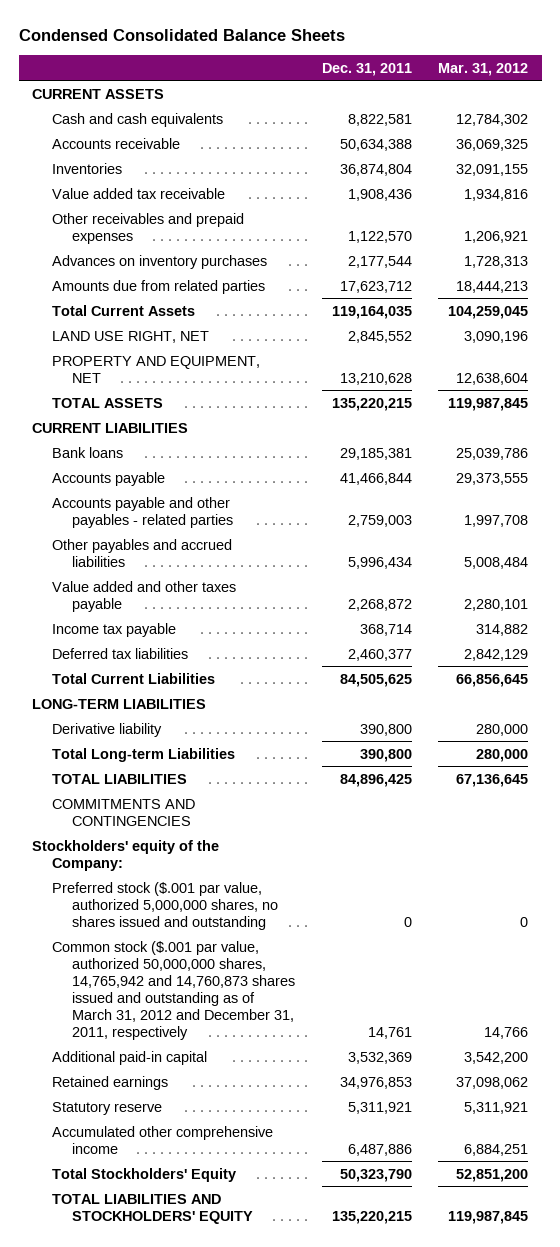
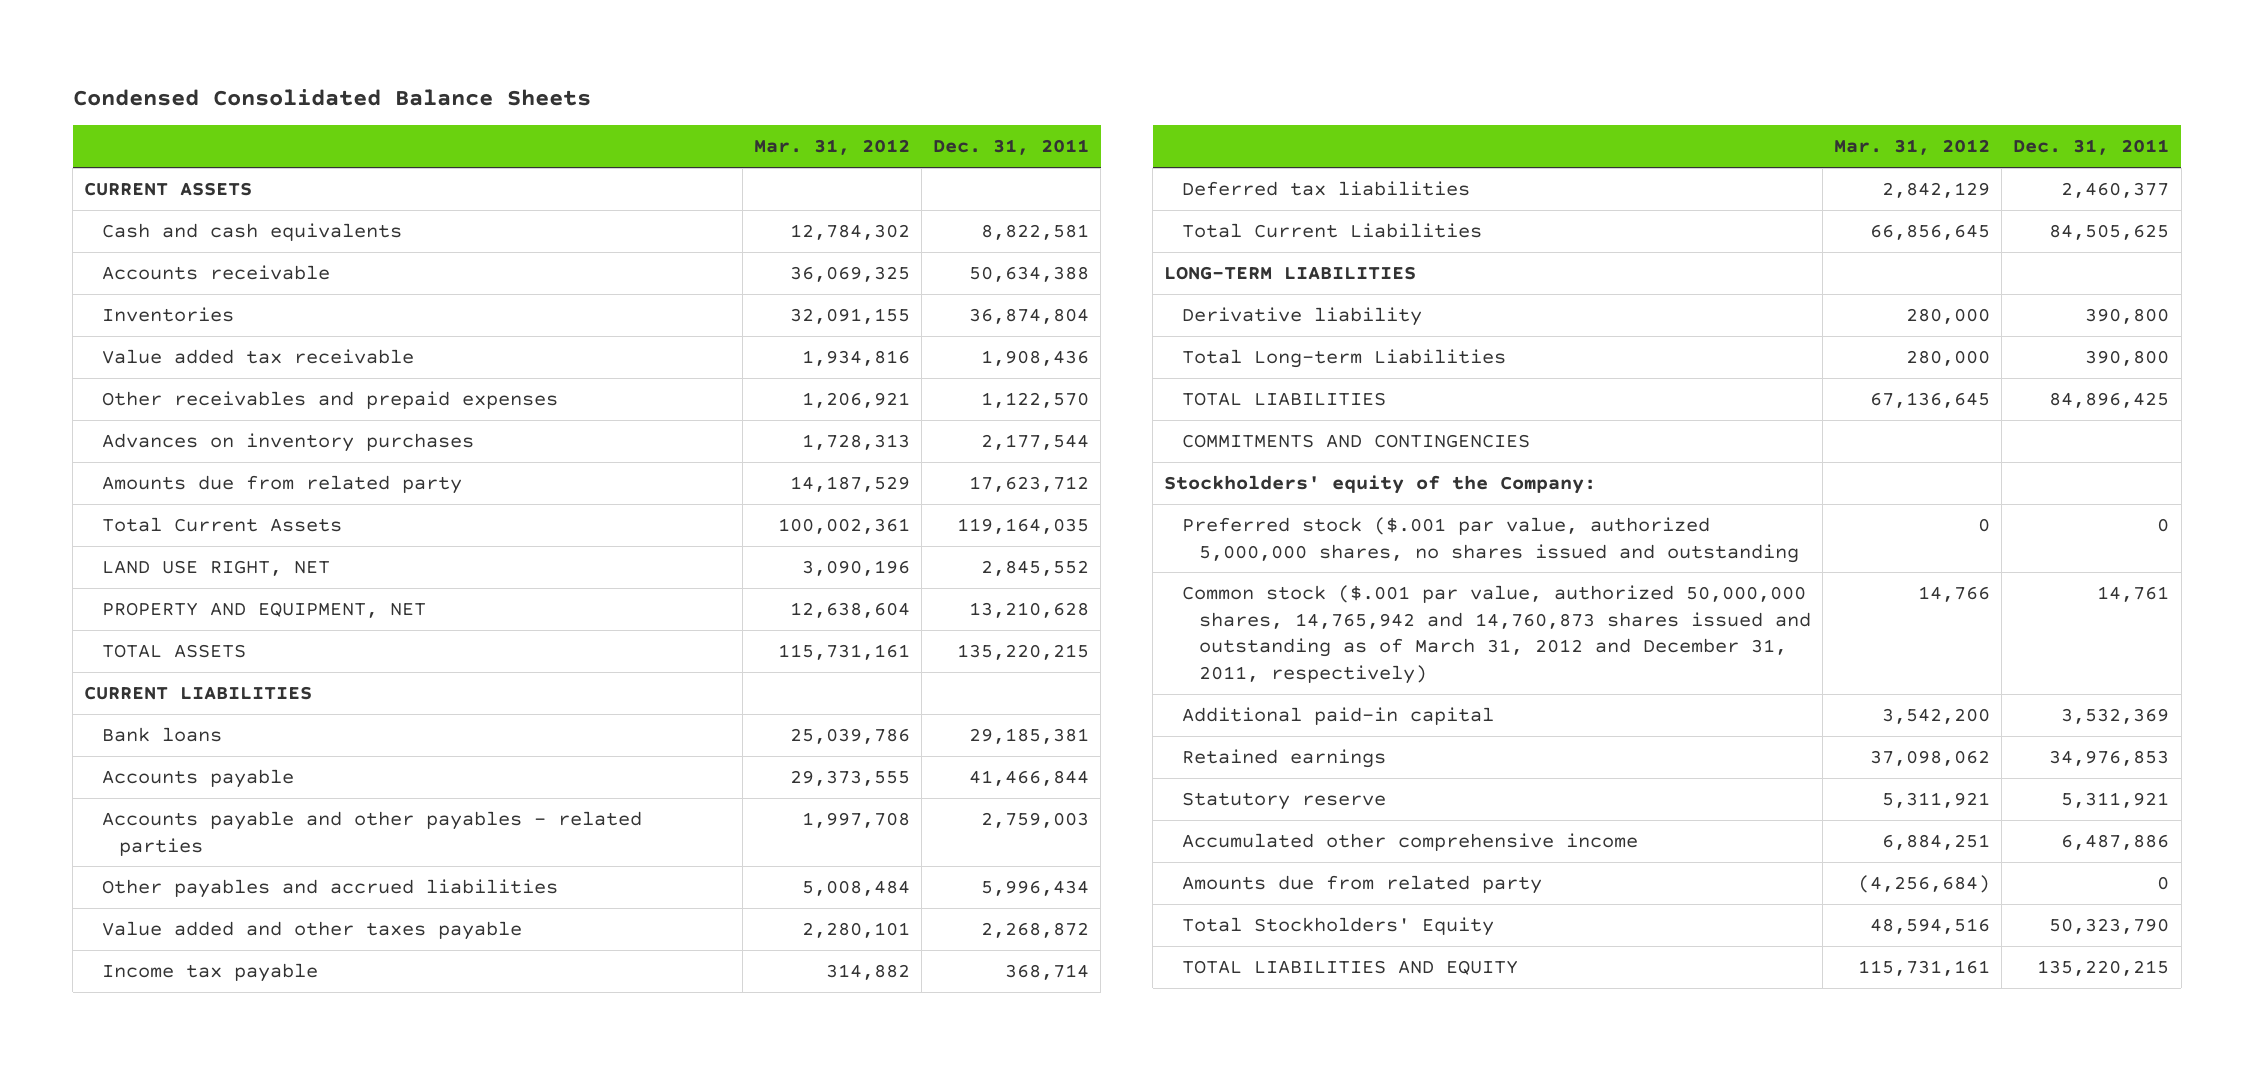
- | Dec. 31, 2011 | Mar. 31, 2012
+ | Mar. 31, 2012 | Dec. 31, 2011
- Amounts due from related parties | 17,623,712 | 18,444,213
- Total Current Assets | 119,164,035 | 104,259,045
+ Amounts due from related party | 14,187,529 | 17,623,712
+ Total Current Assets | 100,002,361 | 119,164,035
- TOTAL ASSETS | 135,220,215 | 119,987,845
+ TOTAL ASSETS | 115,731,161 | 135,220,215
- Common stock ($.001 par value, authorized 50,000,000 shares, 14,765,942 and 14,760,873 shares issued and outstanding as of March 31, 2012 and December 31, 2011, respectively | 14,761 | 14,766
+ Common stock ($.001 par value, authorized 50,000,000 shares, 14,765,942 and 14,760,873 shares issued and outstanding as of March 31, 2012 and December 31, 2011, respectively) | 14,766 | 14,761
- Total Stockholders' Equity | 50,323,790 | 52,851,200
- TOTAL LIABILITIES AND STOCKHOLDERS' EQUITY | 135,220,215 | 119,987,845
+ Amounts due from related party | (4,256,684) | 0
+ Total Stockholders' Equity | 48,594,516 | 50,323,790
+ TOTAL LIABILITIES AND EQUITY | 115,731,161 | 135,220,215

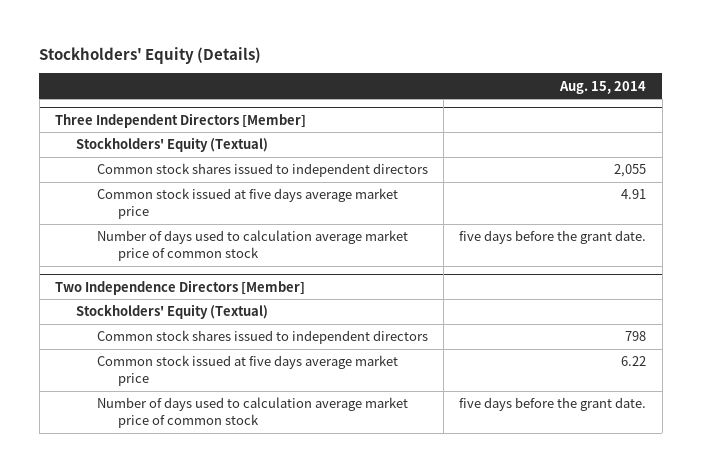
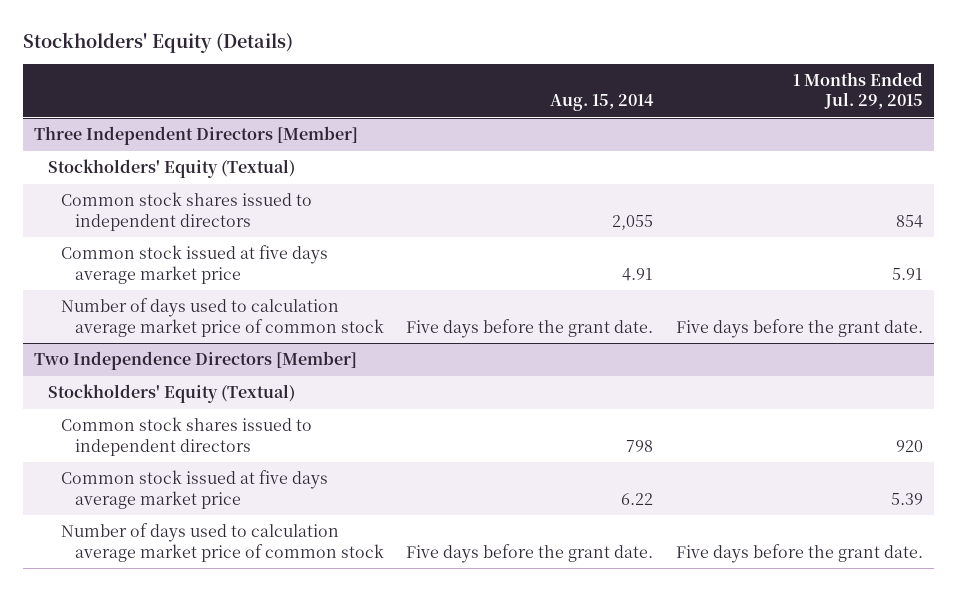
- | Aug. 15, 2014
+ | Aug. 15, 2014 | 1 Months Ended Jul. 29, 2015
@ Three Independent Directors [Member]
- Number of days used to calculation average market price of common stock | five days before the grant date.
+ Number of days used to calculation average market price of common stock | Five days before the grant date. | Five days before the grant date.
@ Two Independence Directors [Member]
- Number of days used to calculation average market price of common stock | five days before the grant date.
+ Number of days used to calculation average market price of common stock | Five days before the grant date. | Five days before the grant date.

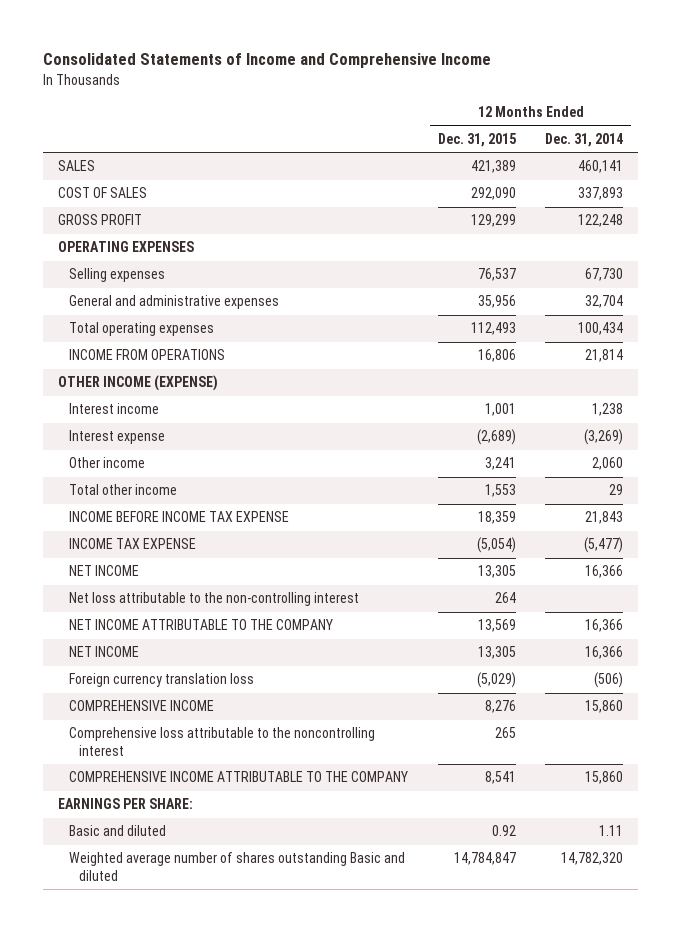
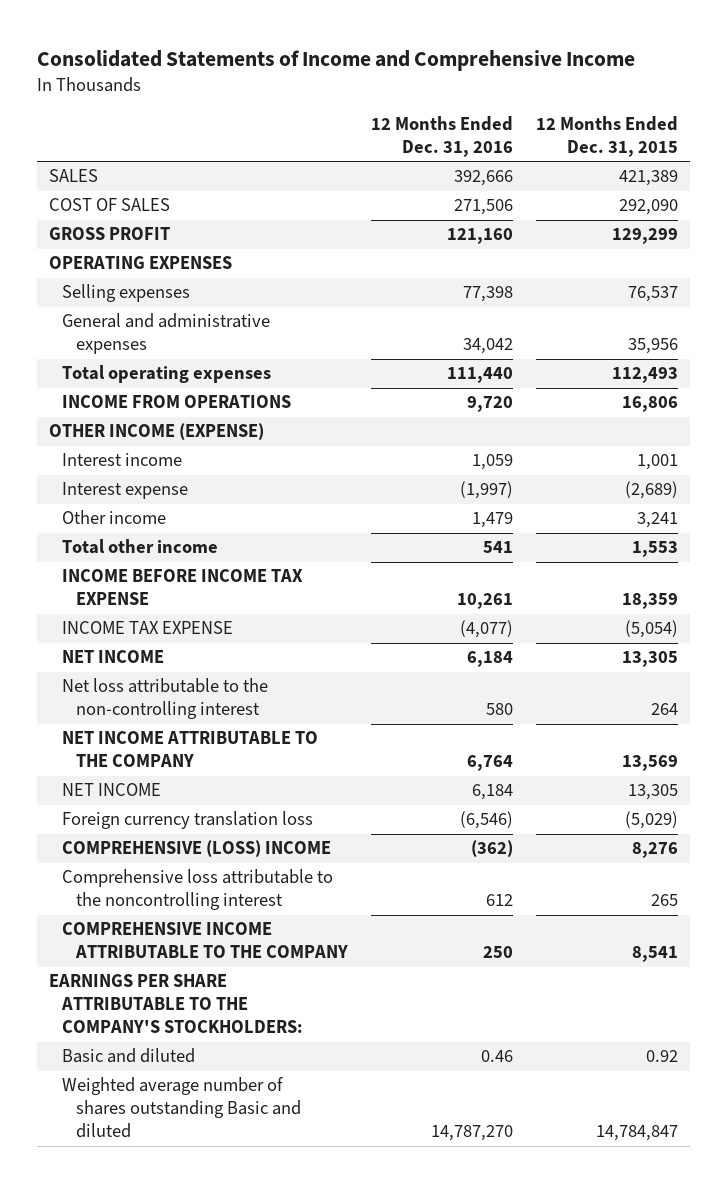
- | 12 Months Ended Dec. 31, 2015 | 12 Months Ended Dec. 31, 2014
+ | 12 Months Ended Dec. 31, 2016 | 12 Months Ended Dec. 31, 2015
- COMPREHENSIVE INCOME | 8,276 | 15,860
+ COMPREHENSIVE (LOSS) INCOME | (362) | 8,276
- EARNINGS PER SHARE:
+ EARNINGS PER SHARE ATTRIBUTABLE TO THE COMPANY'S STOCKHOLDERS:

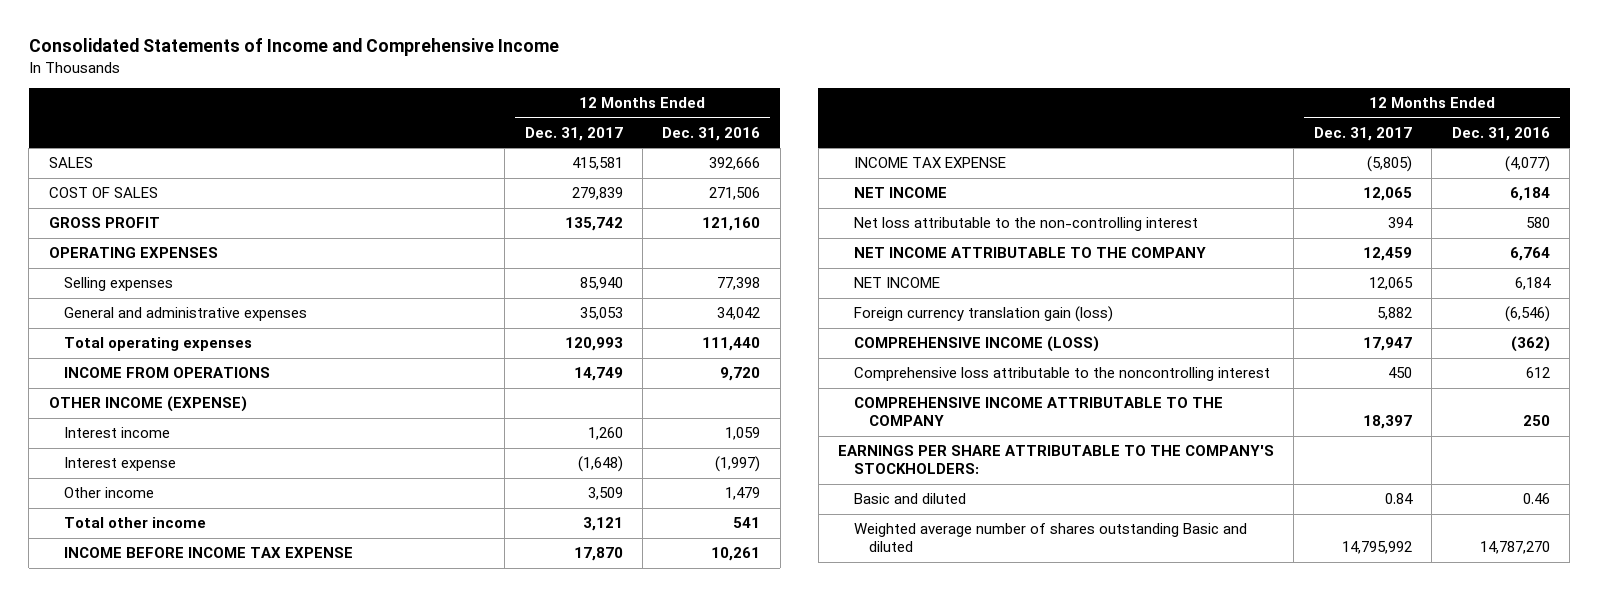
- | 12 Months Ended Dec. 31, 2016 | 12 Months Ended Dec. 31, 2015
+ | 12 Months Ended Dec. 31, 2017 | 12 Months Ended Dec. 31, 2016
- Foreign currency translation loss | (6,546) | (5,029)
- COMPREHENSIVE (LOSS) INCOME | (362) | 8,276
+ Foreign currency translation gain (loss) | 5,882 | (6,546)
+ COMPREHENSIVE INCOME (LOSS) | 17,947 | (362)

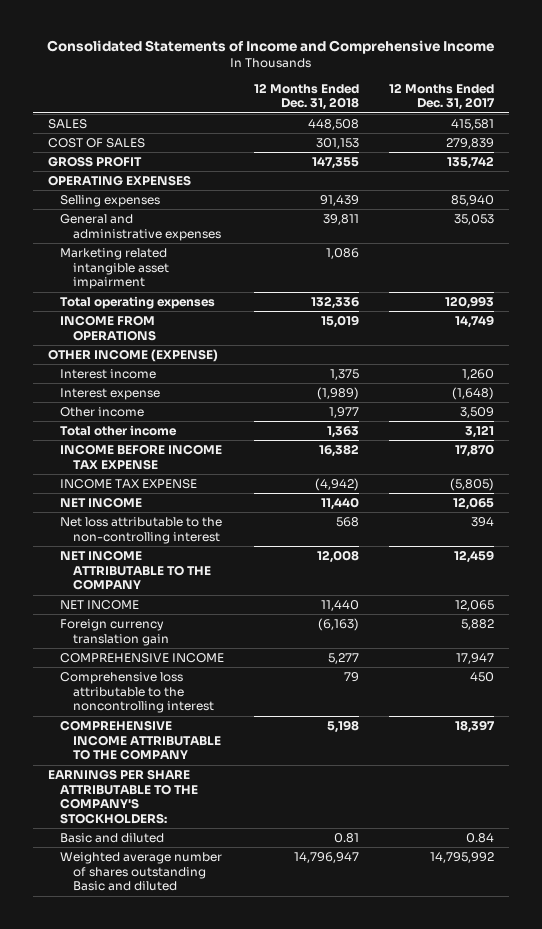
- | 12 Months Ended Dec. 31, 2017 | 12 Months Ended Dec. 31, 2016
+ | 12 Months Ended Dec. 31, 2018 | 12 Months Ended Dec. 31, 2017
+ Marketing related intangible asset impairment | 1,086 |
- Foreign currency translation gain (loss) | 5,882 | (6,546)
- COMPREHENSIVE INCOME (LOSS) | 17,947 | (362)
+ Foreign currency translation gain | (6,163) | 5,882
+ COMPREHENSIVE INCOME | 5,277 | 17,947

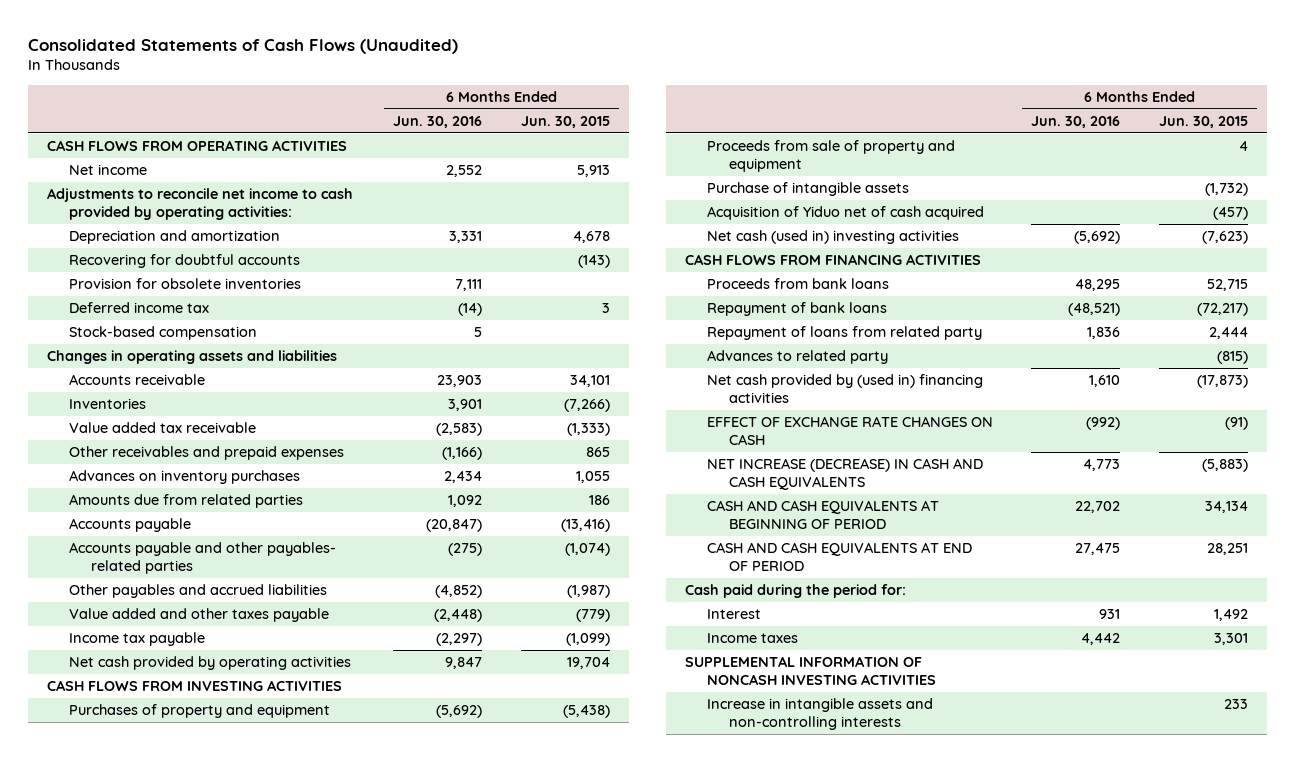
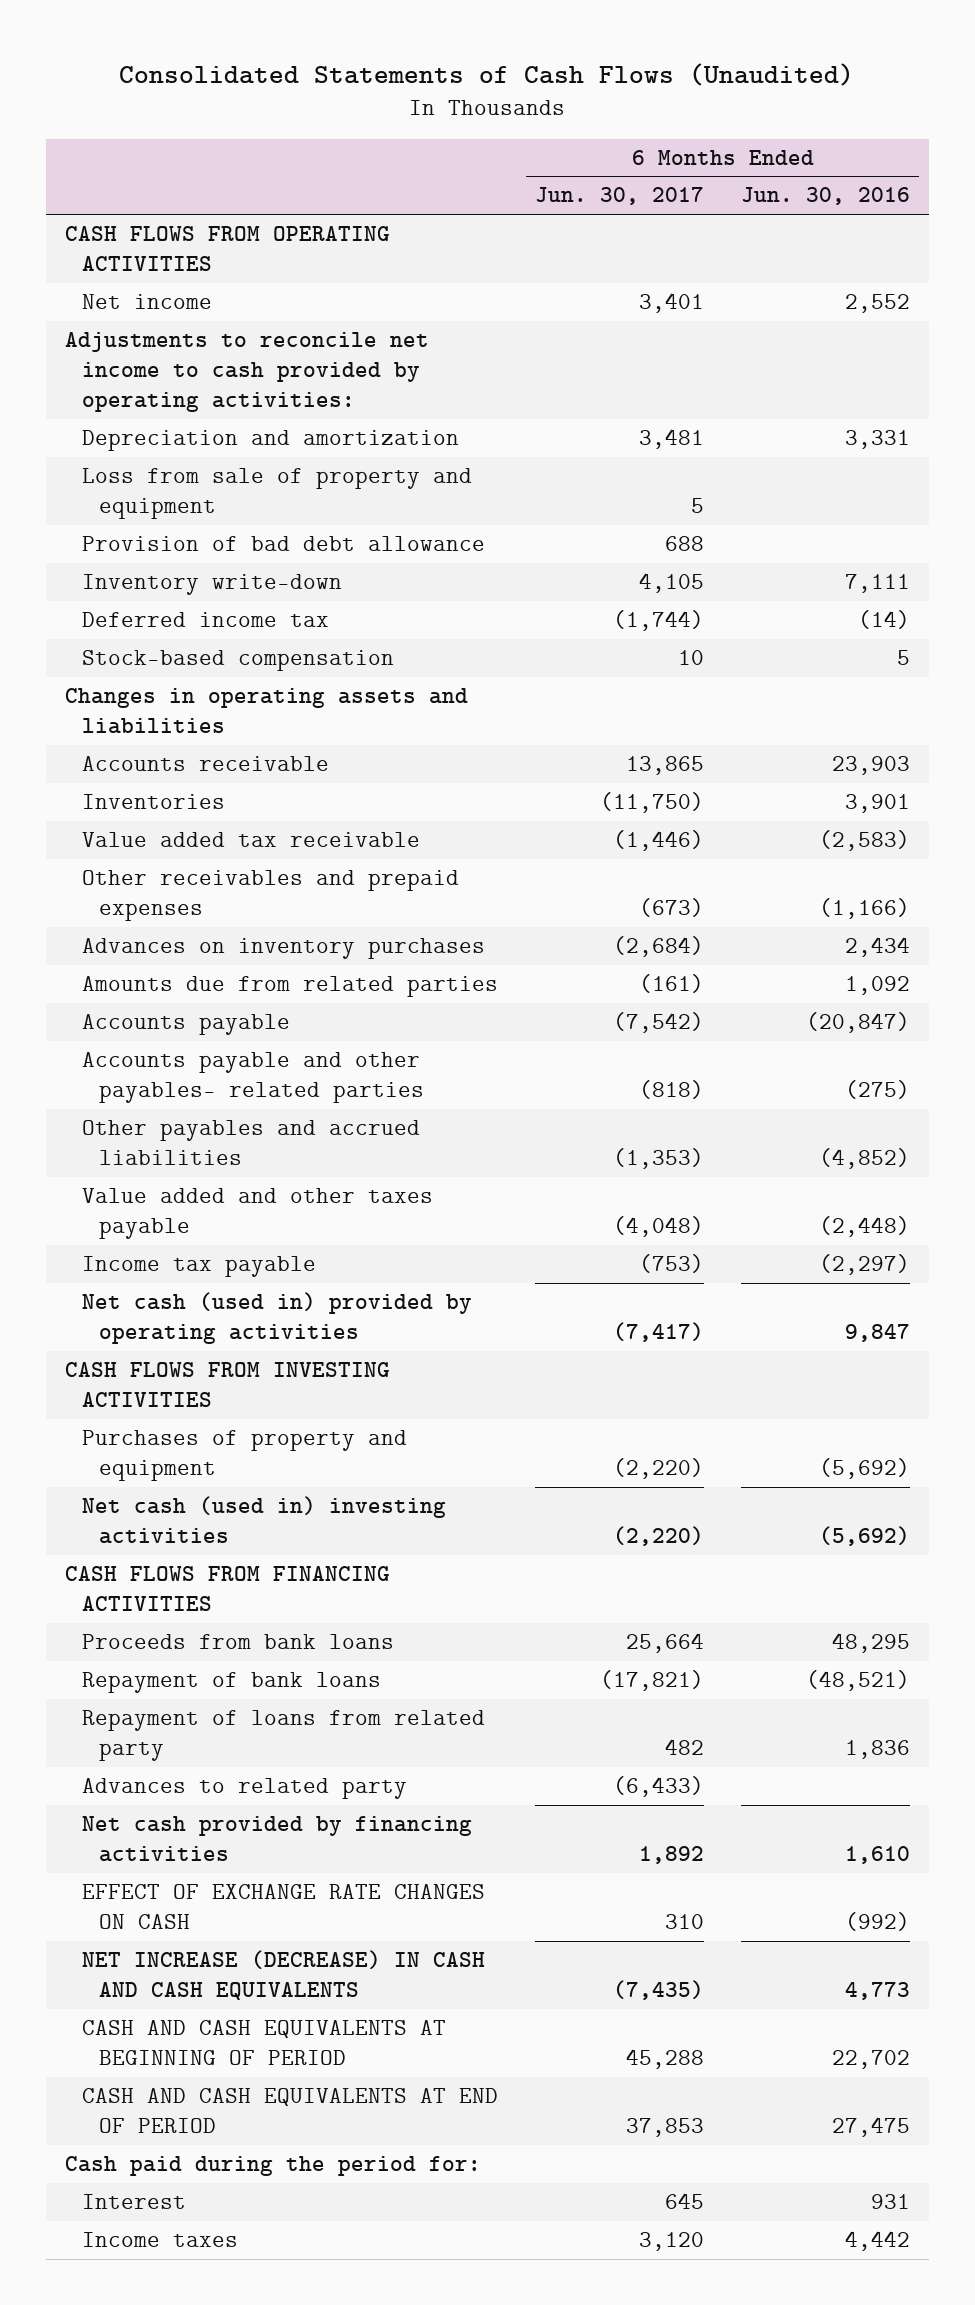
- | 6 Months Ended Jun. 30, 2016 | 6 Months Ended Jun. 30, 2015
+ | 6 Months Ended Jun. 30, 2017 | 6 Months Ended Jun. 30, 2016
- Recovering for doubtful accounts | | (143)
- Provision for obsolete inventories | 7,111 |
+ Loss from sale of property and equipment | 5 |
+ Provision of bad debt allowance | 688 |
+ Inventory write-down | 4,105 | 7,111
- Net cash provided by operating activities | 9,847 | 19,704
+ Net cash (used in) provided by operating activities | (7,417) | 9,847
- Proceeds from sale of property and equipment | | 4
- Purchase of intangible assets | | (1,732)
- Acquisition of Yiduo net of cash acquired | | (457)
- Net cash provided by (used in) financing activities | 1,610 | (17,873)
+ Net cash provided by financing activities | 1,892 | 1,610
- SUPPLEMENTAL INFORMATION OF NONCASH INVESTING ACTIVITIES
- Increase in intangible assets and non-controlling interests | | 233

